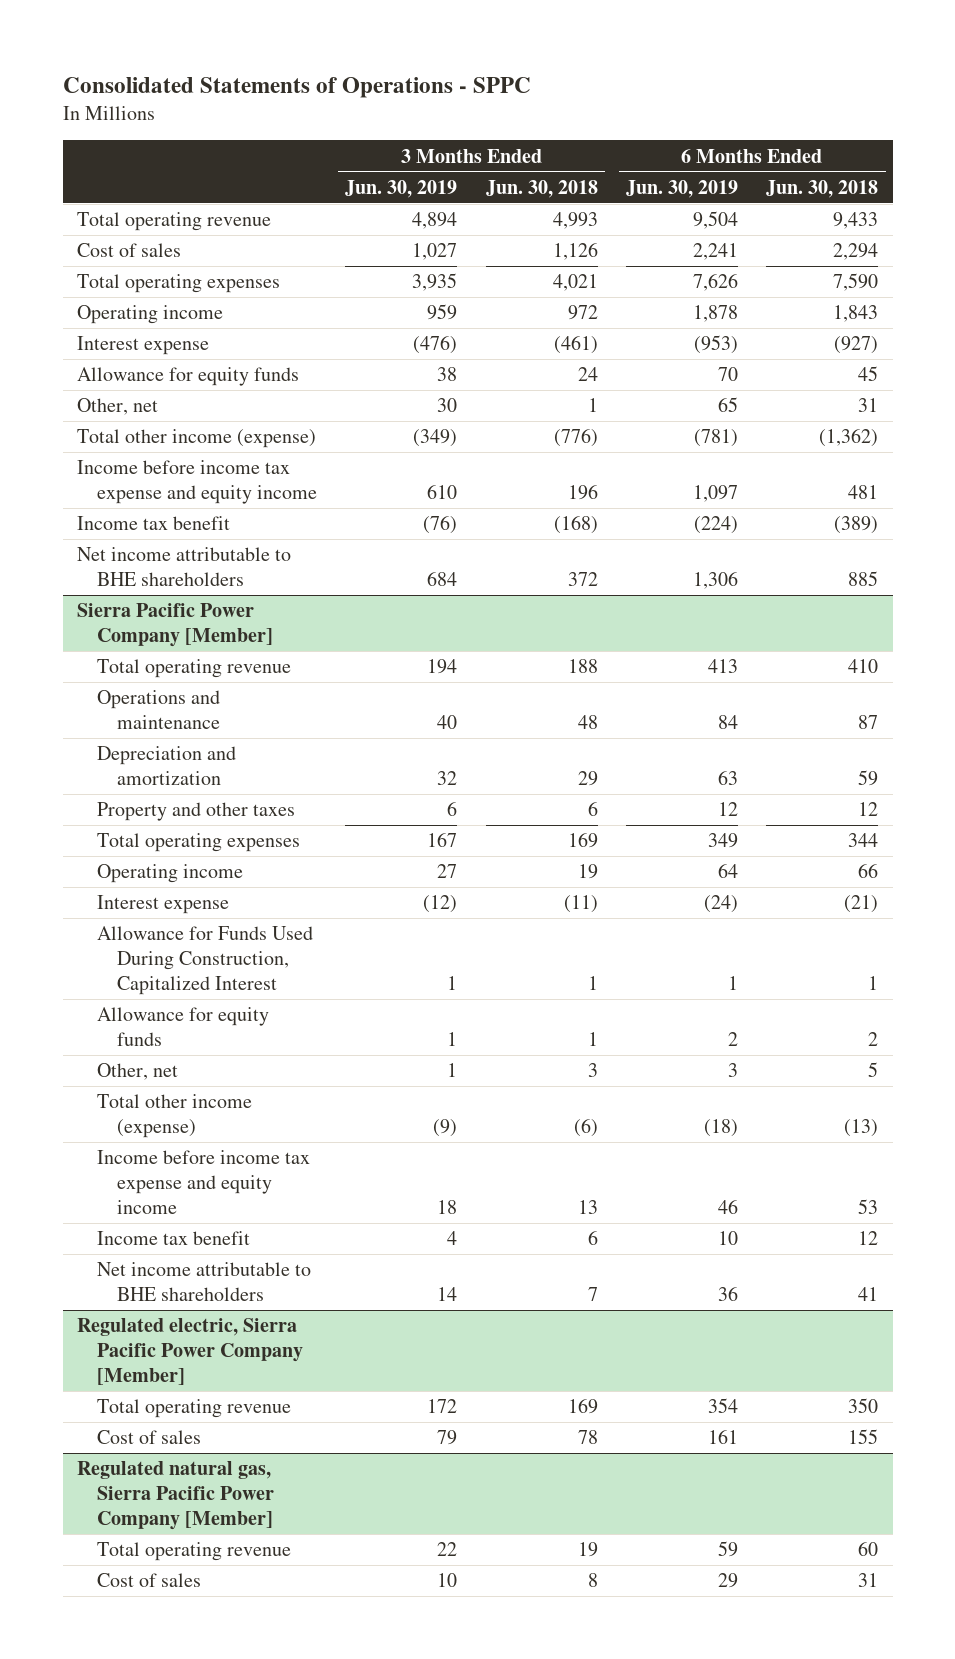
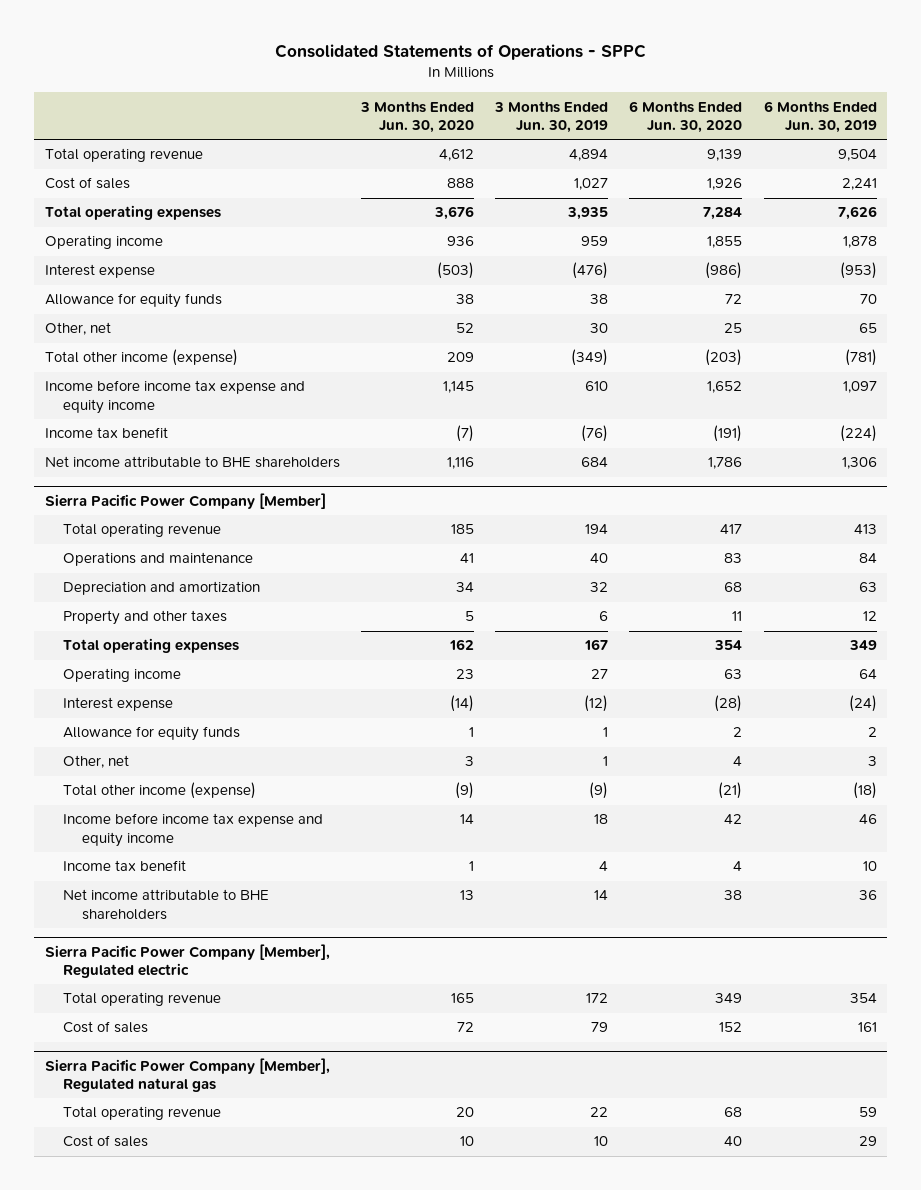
- | 3 Months Ended Jun. 30, 2019 | 3 Months Ended Jun. 30, 2018 | 6 Months Ended Jun. 30, 2019 | 6 Months Ended Jun. 30, 2018
+ | 3 Months Ended Jun. 30, 2020 | 3 Months Ended Jun. 30, 2019 | 6 Months Ended Jun. 30, 2020 | 6 Months Ended Jun. 30, 2019
@ Sierra Pacific Power Company [Member]
- Allowance for Funds Used During Construction, Capitalized Interest | 1 | 1 | 1 | 1
- Regulated electric, Sierra Pacific Power Company [Member]
+ Sierra Pacific Power Company [Member], Regulated electric
- Regulated natural gas, Sierra Pacific Power Company [Member]
+ Sierra Pacific Power Company [Member], Regulated natural gas

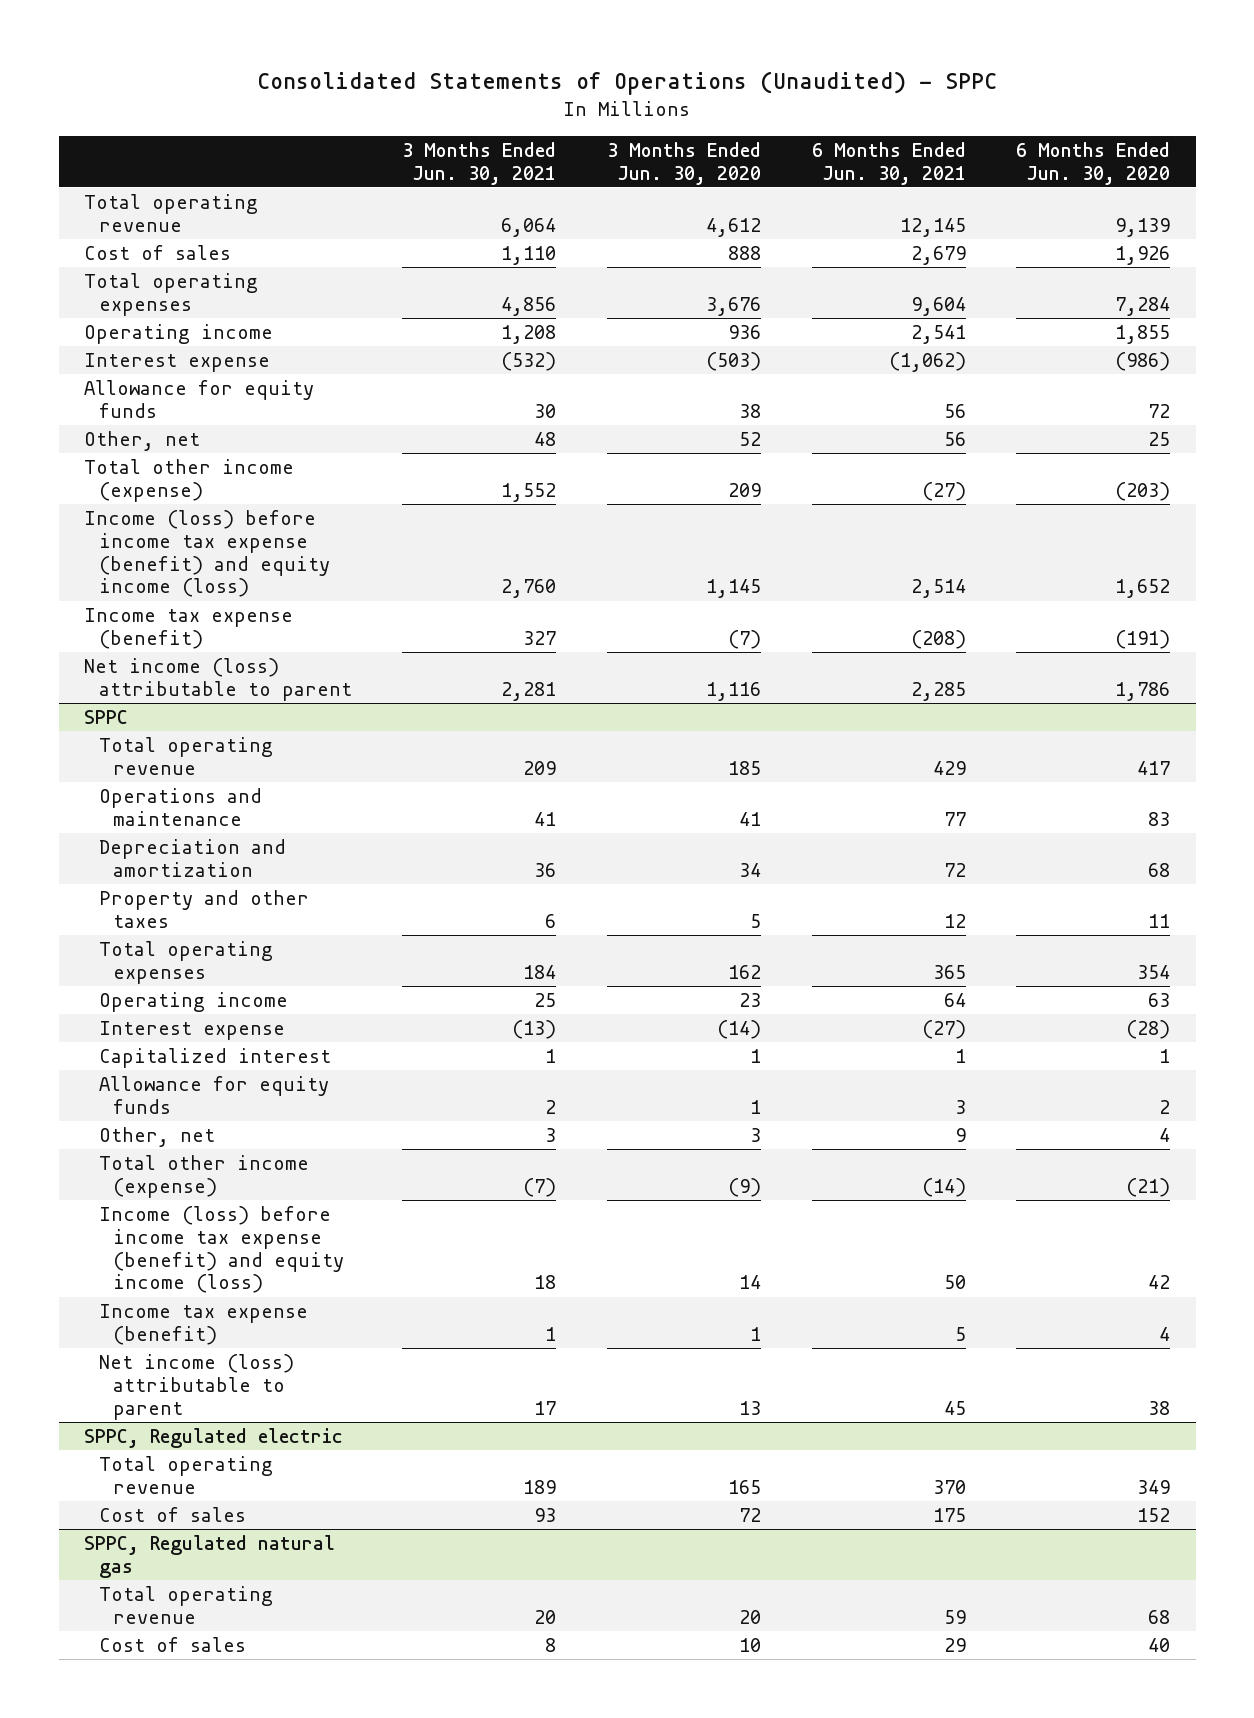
- Consolidated Statements of Operations - SPPC
+ Consolidated Statements of Operations (Unaudited) - SPPC
- | 3 Months Ended Jun. 30, 2020 | 3 Months Ended Jun. 30, 2019 | 6 Months Ended Jun. 30, 2020 | 6 Months Ended Jun. 30, 2019
+ | 3 Months Ended Jun. 30, 2021 | 3 Months Ended Jun. 30, 2020 | 6 Months Ended Jun. 30, 2021 | 6 Months Ended Jun. 30, 2020
- Income before income tax expense and equity income | 1,145 | 610 | 1,652 | 1,097
- Income tax benefit | (7) | (76) | (191) | (224)
- Net income attributable to BHE shareholders | 1,116 | 684 | 1,786 | 1,306
- Sierra Pacific Power Company [Member]
+ Income (loss) before income tax expense (benefit) and equity income (loss) | 2,760 | 1,145 | 2,514 | 1,652
+ Income tax expense (benefit) | 327 | (7) | (208) | (191)
+ Net income (loss) attributable to parent | 2,281 | 1,116 | 2,285 | 1,786
+ SPPC
+ Capitalized interest | 1 | 1 | 1 | 1
- Income before income tax expense and equity income | 14 | 18 | 42 | 46
- Income tax benefit | 1 | 4 | 4 | 10
- Net income attributable to BHE shareholders | 13 | 14 | 38 | 36
- Sierra Pacific Power Company [Member], Regulated electric
+ Income (loss) before income tax expense (benefit) and equity income (loss) | 18 | 14 | 50 | 42
+ Income tax expense (benefit) | 1 | 1 | 5 | 4
+ Net income (loss) attributable to parent | 17 | 13 | 45 | 38
+ SPPC, Regulated electric
- Sierra Pacific Power Company [Member], Regulated natural gas
+ SPPC, Regulated natural gas

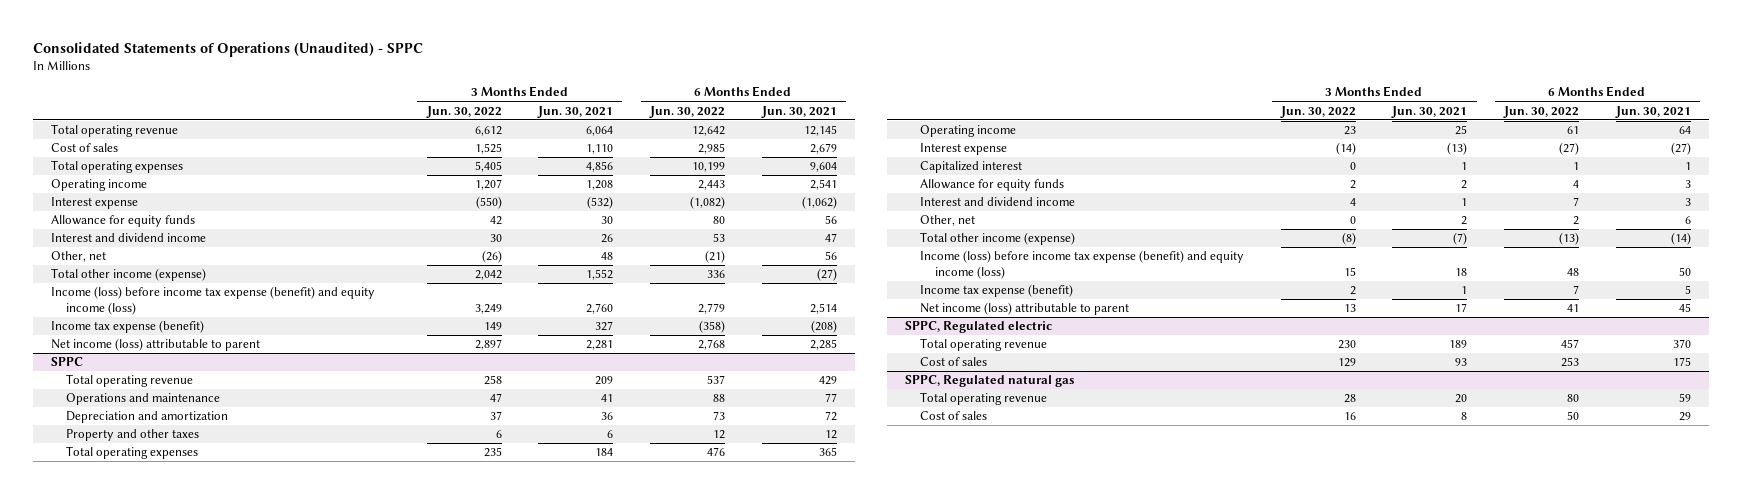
- | 3 Months Ended Jun. 30, 2021 | 3 Months Ended Jun. 30, 2020 | 6 Months Ended Jun. 30, 2021 | 6 Months Ended Jun. 30, 2020
+ | 3 Months Ended Jun. 30, 2022 | 3 Months Ended Jun. 30, 2021 | 6 Months Ended Jun. 30, 2022 | 6 Months Ended Jun. 30, 2021
+ Interest and dividend income | 30 | 26 | 53 | 47
@ SPPC
- Other, net | 3 | 3 | 9 | 4
+ Interest and dividend income | 4 | 1 | 7 | 3
+ Other, net | 0 | 2 | 2 | 6

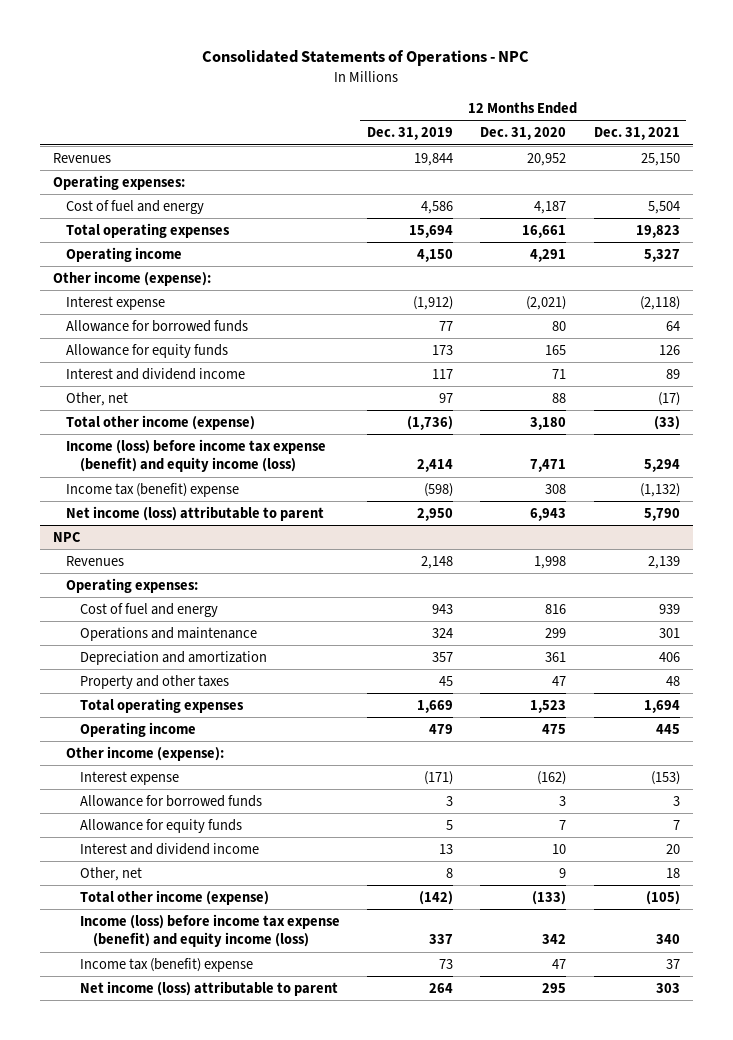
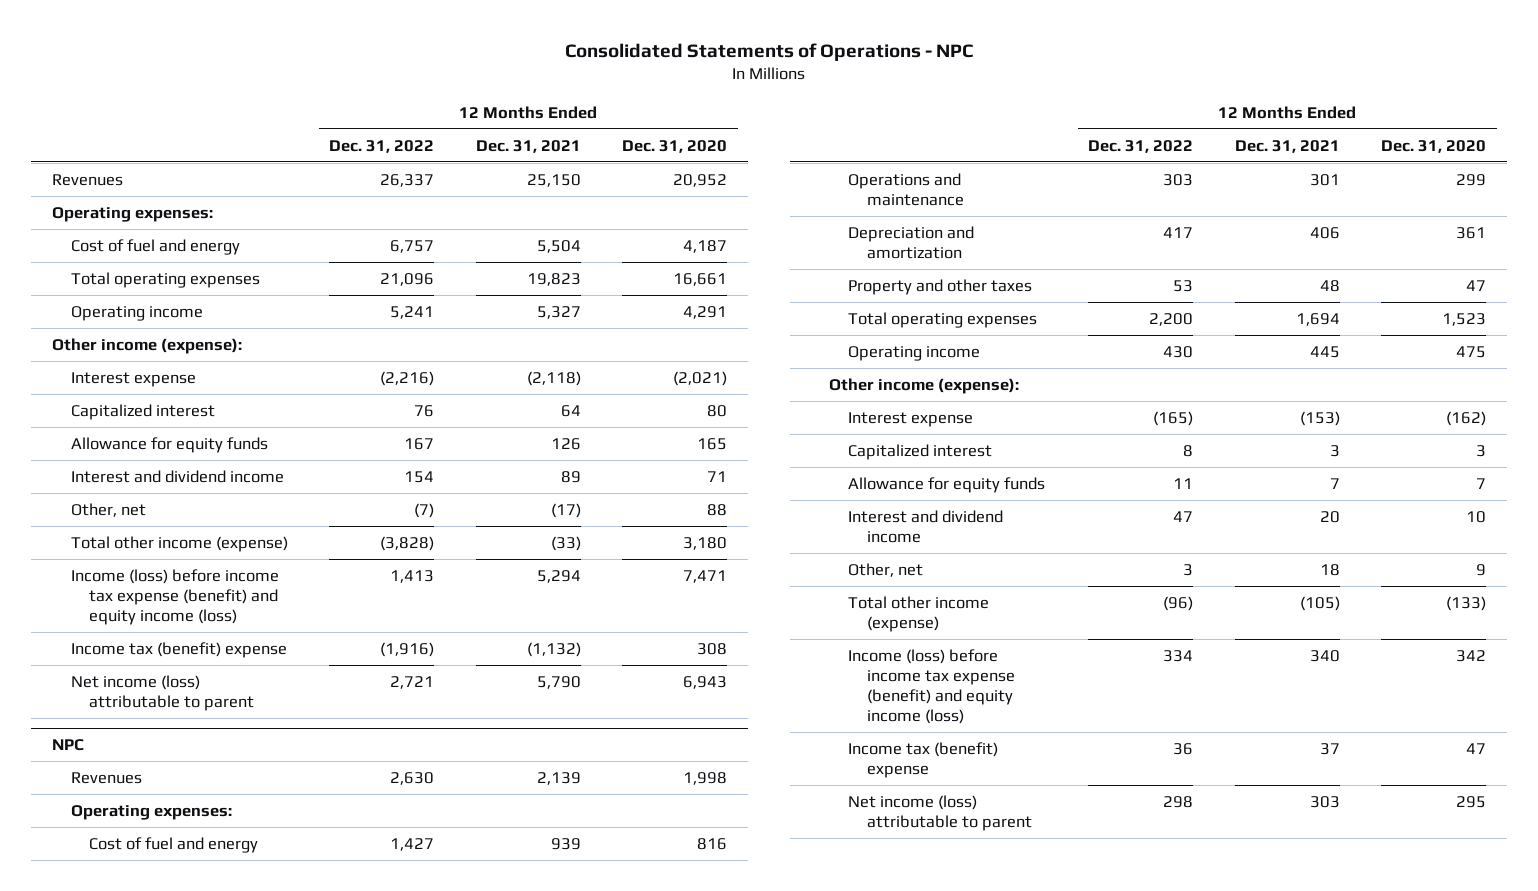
- | 12 Months Ended Dec. 31, 2019 | 12 Months Ended Dec. 31, 2020 | 12 Months Ended Dec. 31, 2021
+ | 12 Months Ended Dec. 31, 2022 | 12 Months Ended Dec. 31, 2021 | 12 Months Ended Dec. 31, 2020
- Allowance for borrowed funds | 77 | 80 | 64
+ Capitalized interest | 76 | 64 | 80
@ NPC
- Allowance for borrowed funds | 3 | 3 | 3
+ Capitalized interest | 8 | 3 | 3

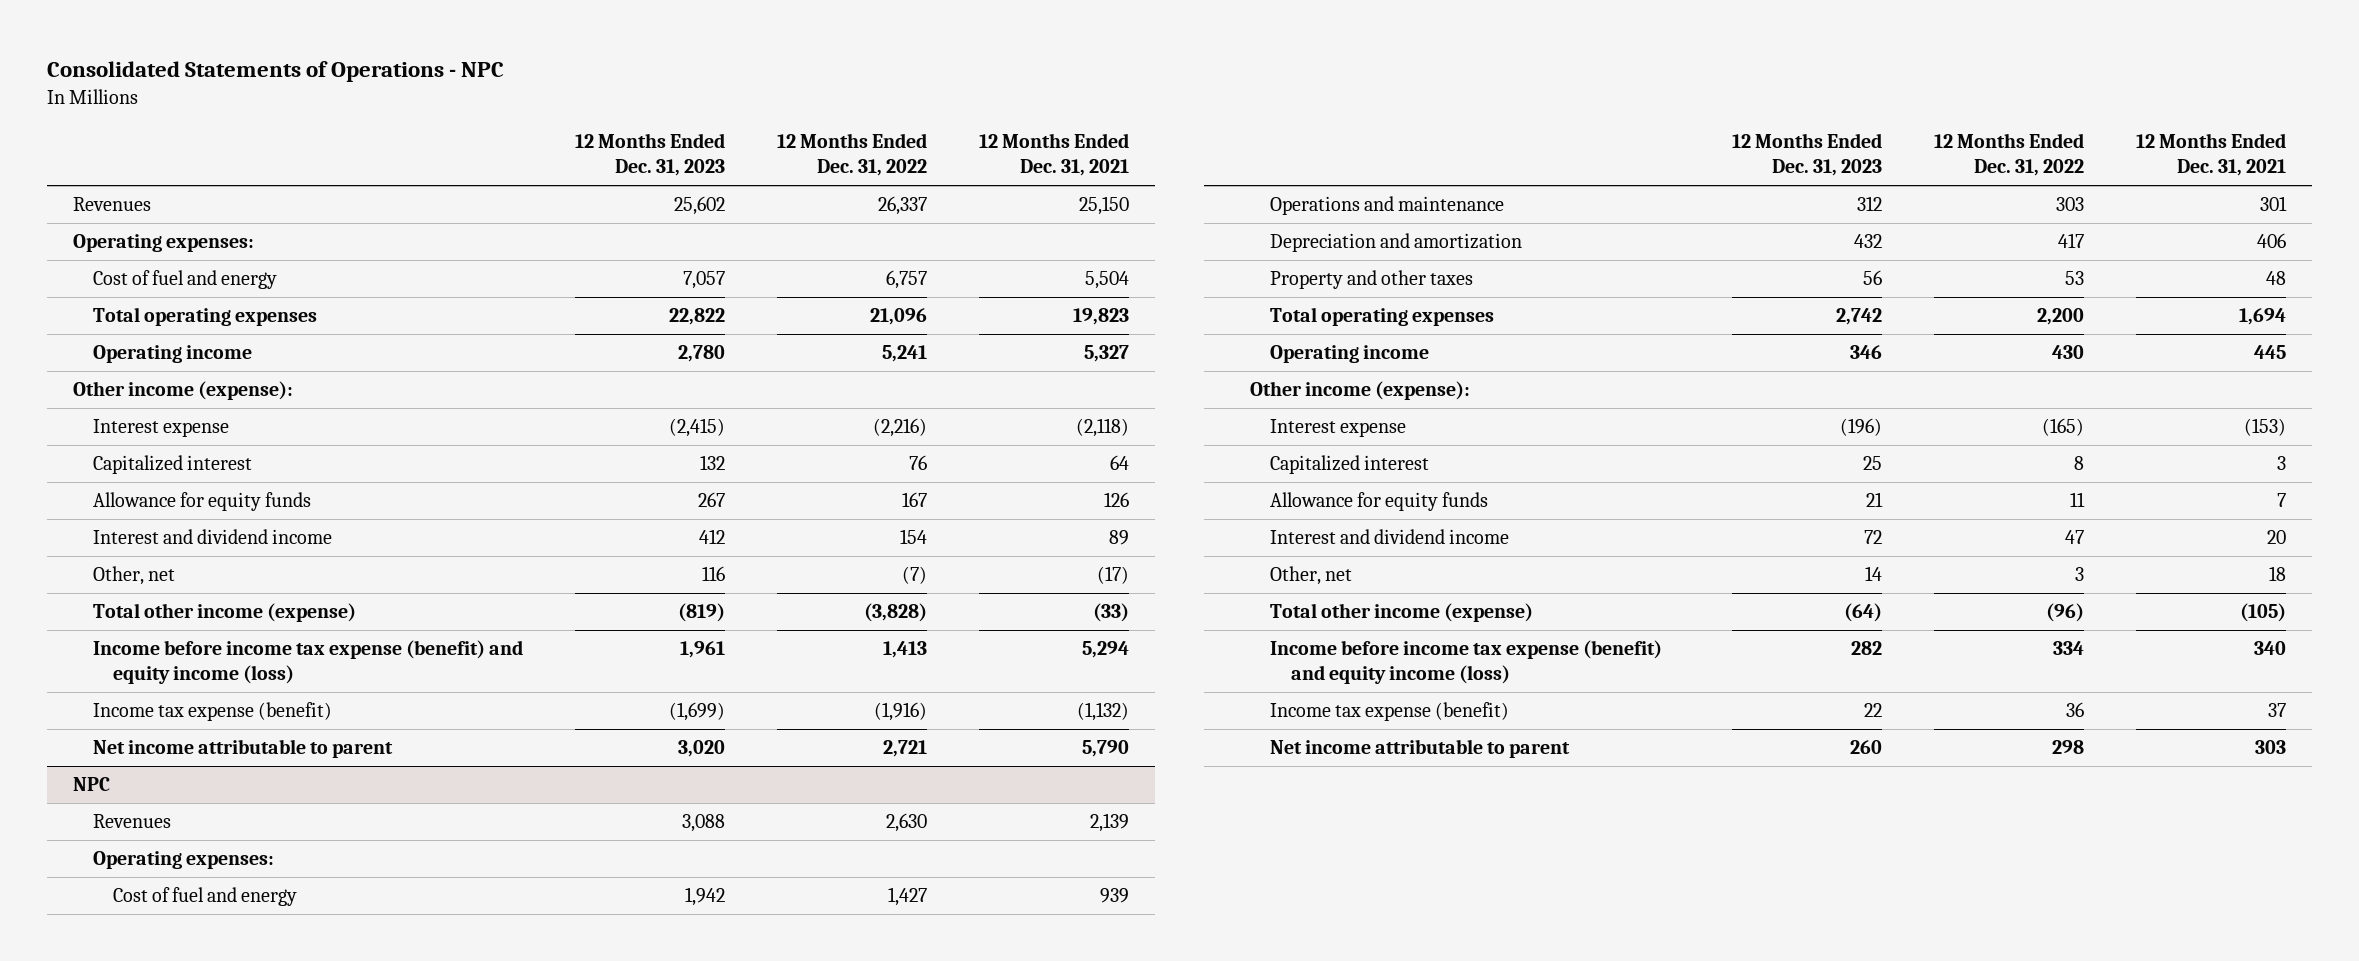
- | 12 Months Ended Dec. 31, 2022 | 12 Months Ended Dec. 31, 2021 | 12 Months Ended Dec. 31, 2020
+ | 12 Months Ended Dec. 31, 2023 | 12 Months Ended Dec. 31, 2022 | 12 Months Ended Dec. 31, 2021
- Income (loss) before income tax expense (benefit) and equity income (loss) | 1,413 | 5,294 | 7,471
- Income tax (benefit) expense | (1,916) | (1,132) | 308
- Net income (loss) attributable to parent | 2,721 | 5,790 | 6,943
+ Income before income tax expense (benefit) and equity income (loss) | 1,961 | 1,413 | 5,294
+ Income tax expense (benefit) | (1,699) | (1,916) | (1,132)
+ Net income attributable to parent | 3,020 | 2,721 | 5,790
@ NPC
- Income (loss) before income tax expense (benefit) and equity income (loss) | 334 | 340 | 342
- Income tax (benefit) expense | 36 | 37 | 47
- Net income (loss) attributable to parent | 298 | 303 | 295
+ Income before income tax expense (benefit) and equity income (loss) | 282 | 334 | 340
+ Income tax expense (benefit) | 22 | 36 | 37
+ Net income attributable to parent | 260 | 298 | 303

